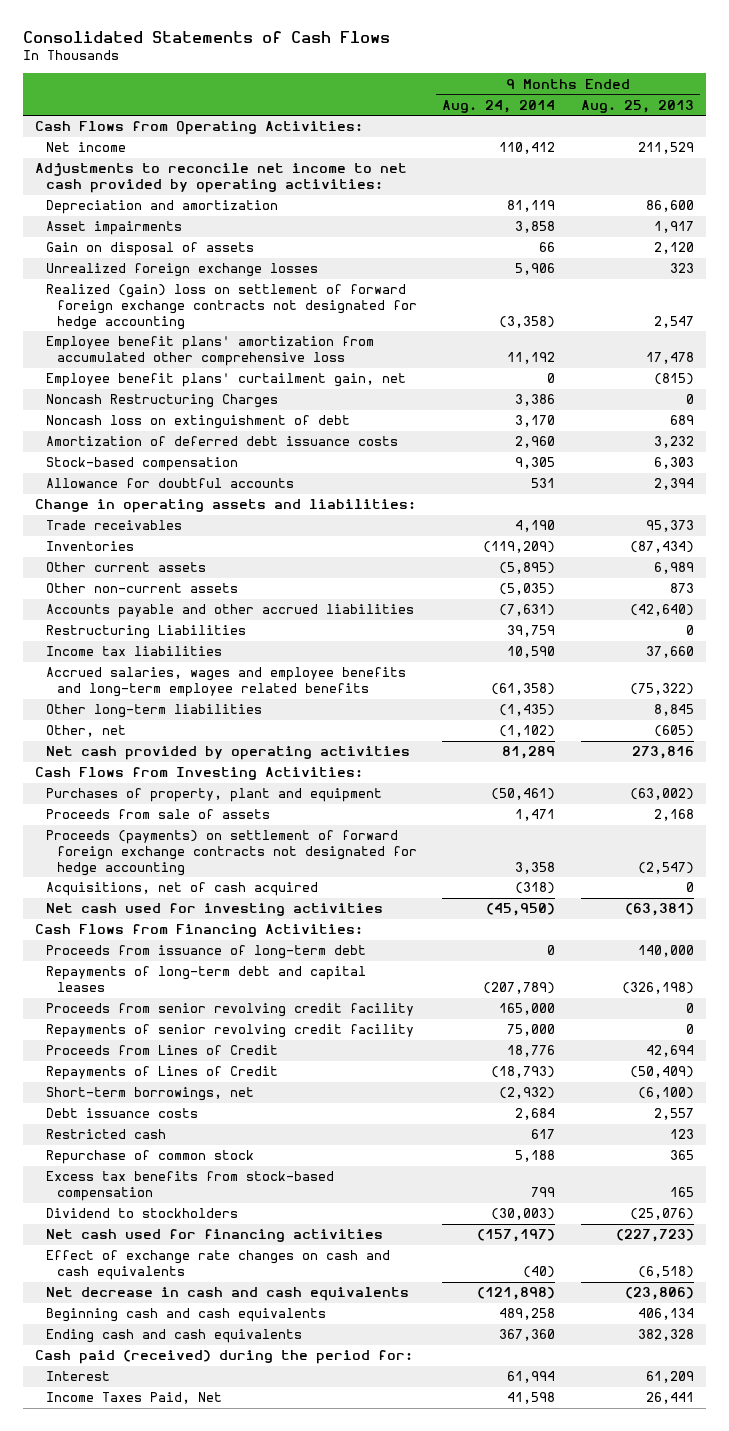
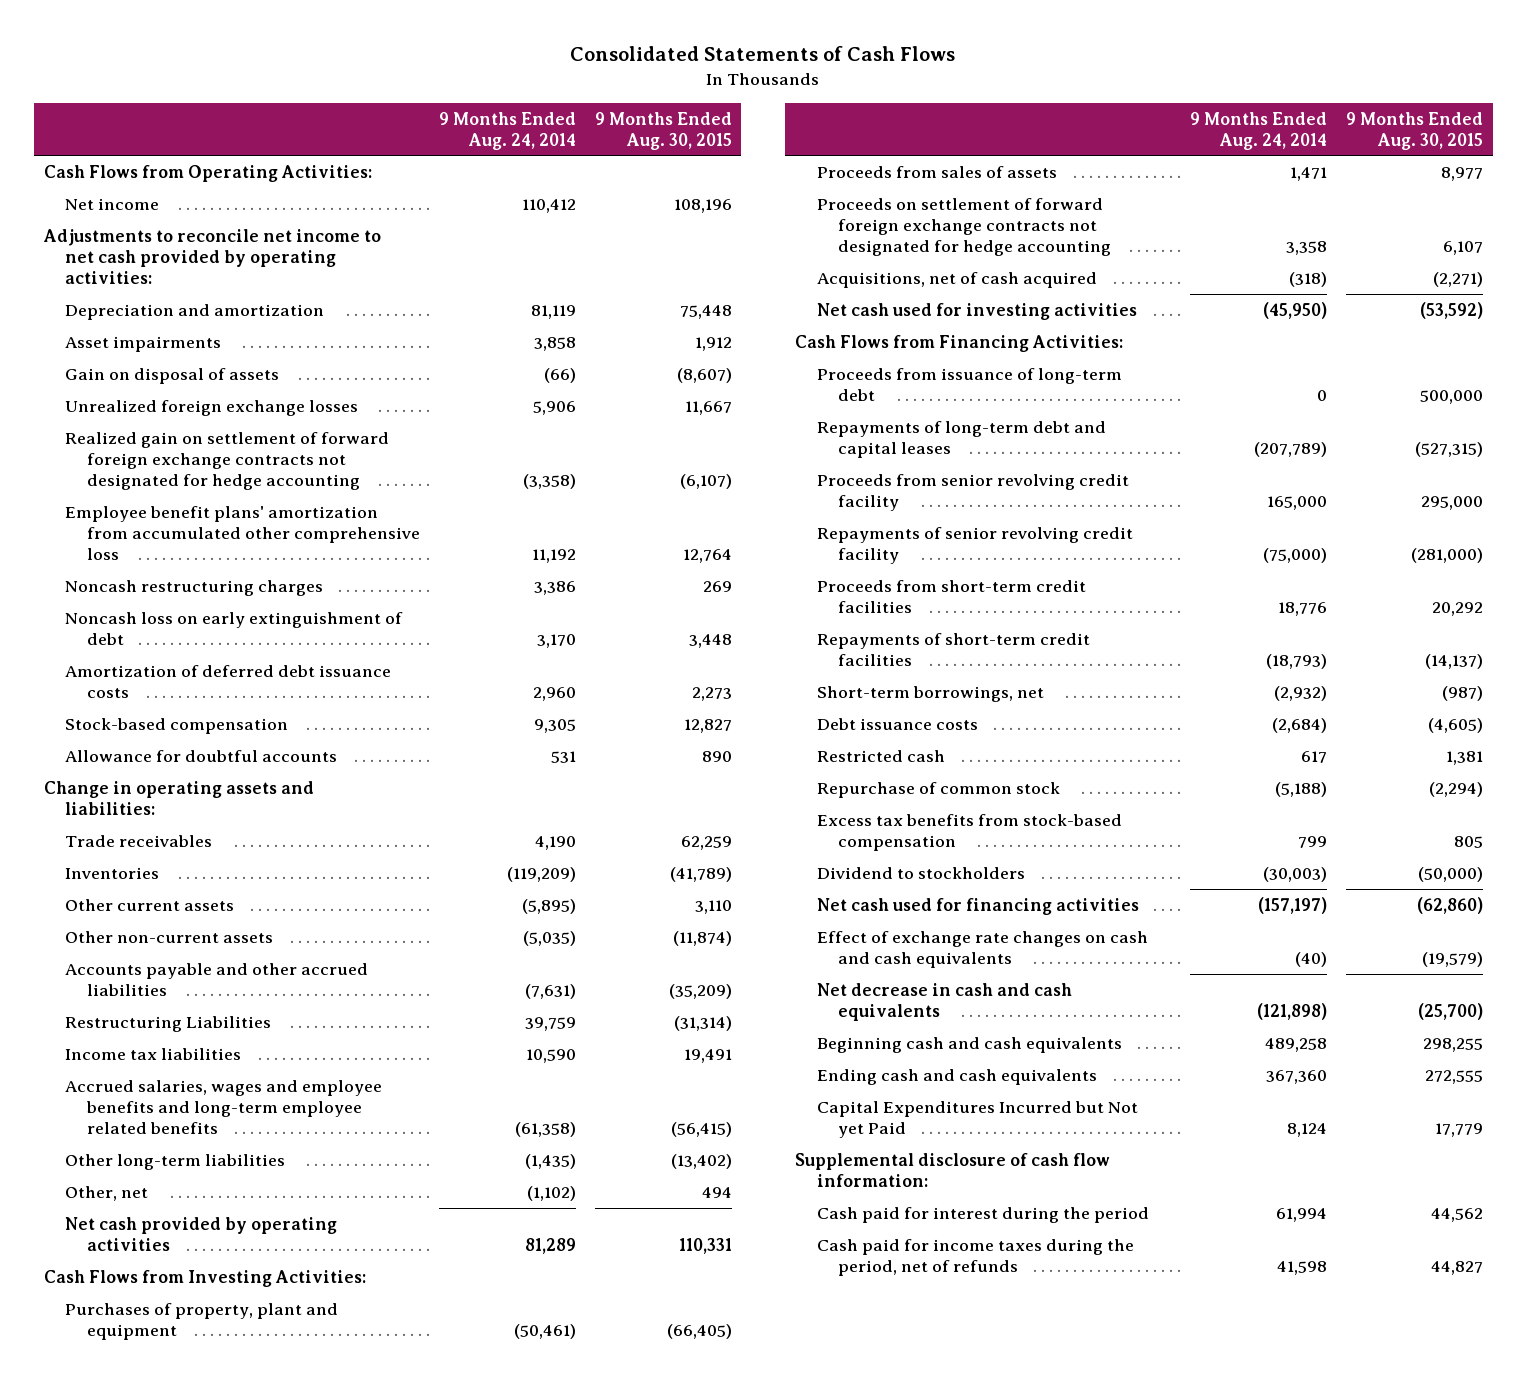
- | 9 Months Ended Aug. 24, 2014 | 9 Months Ended Aug. 25, 2013
+ | 9 Months Ended Aug. 24, 2014 | 9 Months Ended Aug. 30, 2015
- Gain on disposal of assets | 66 | 2,120
+ Gain on disposal of assets | (66) | (8,607)
- Realized (gain) loss on settlement of forward foreign exchange contracts not designated for hedge accounting | (3,358) | 2,547
+ Realized gain on settlement of forward foreign exchange contracts not designated for hedge accounting | (3,358) | (6,107)
- Employee benefit plans' curtailment gain, net | 0 | (815)
- Noncash Restructuring Charges | 3,386 | 0
- Noncash loss on extinguishment of debt | 3,170 | 689
+ Noncash restructuring charges | 3,386 | 269
+ Noncash loss on early extinguishment of debt | 3,170 | 3,448
- Proceeds from sale of assets | 1,471 | 2,168
- Proceeds (payments) on settlement of forward foreign exchange contracts not designated for hedge accounting | 3,358 | (2,547)
+ Proceeds from sales of assets | 1,471 | 8,977
+ Proceeds on settlement of forward foreign exchange contracts not designated for hedge accounting | 3,358 | 6,107
- Repayments of senior revolving credit facility | 75,000 | 0
- Proceeds from Lines of Credit | 18,776 | 42,694
- Repayments of Lines of Credit | (18,793) | (50,409)
+ Repayments of senior revolving credit facility | (75,000) | (281,000)
+ Proceeds from short-term credit facilities | 18,776 | 20,292
+ Repayments of short-term credit facilities | (18,793) | (14,137)
- Debt issuance costs | 2,684 | 2,557
+ Debt issuance costs | (2,684) | (4,605)
- Repurchase of common stock | 5,188 | 365
+ Repurchase of common stock | (5,188) | (2,294)
- Cash paid (received) during the period for:
- Interest | 61,994 | 61,209
- Income Taxes Paid, Net | 41,598 | 26,441
+ Capital Expenditures Incurred but Not yet Paid | 8,124 | 17,779
+ Supplemental disclosure of cash flow information:
+ Cash paid for interest during the period | 61,994 | 44,562
+ Cash paid for income taxes during the period, net of refunds | 41,598 | 44,827

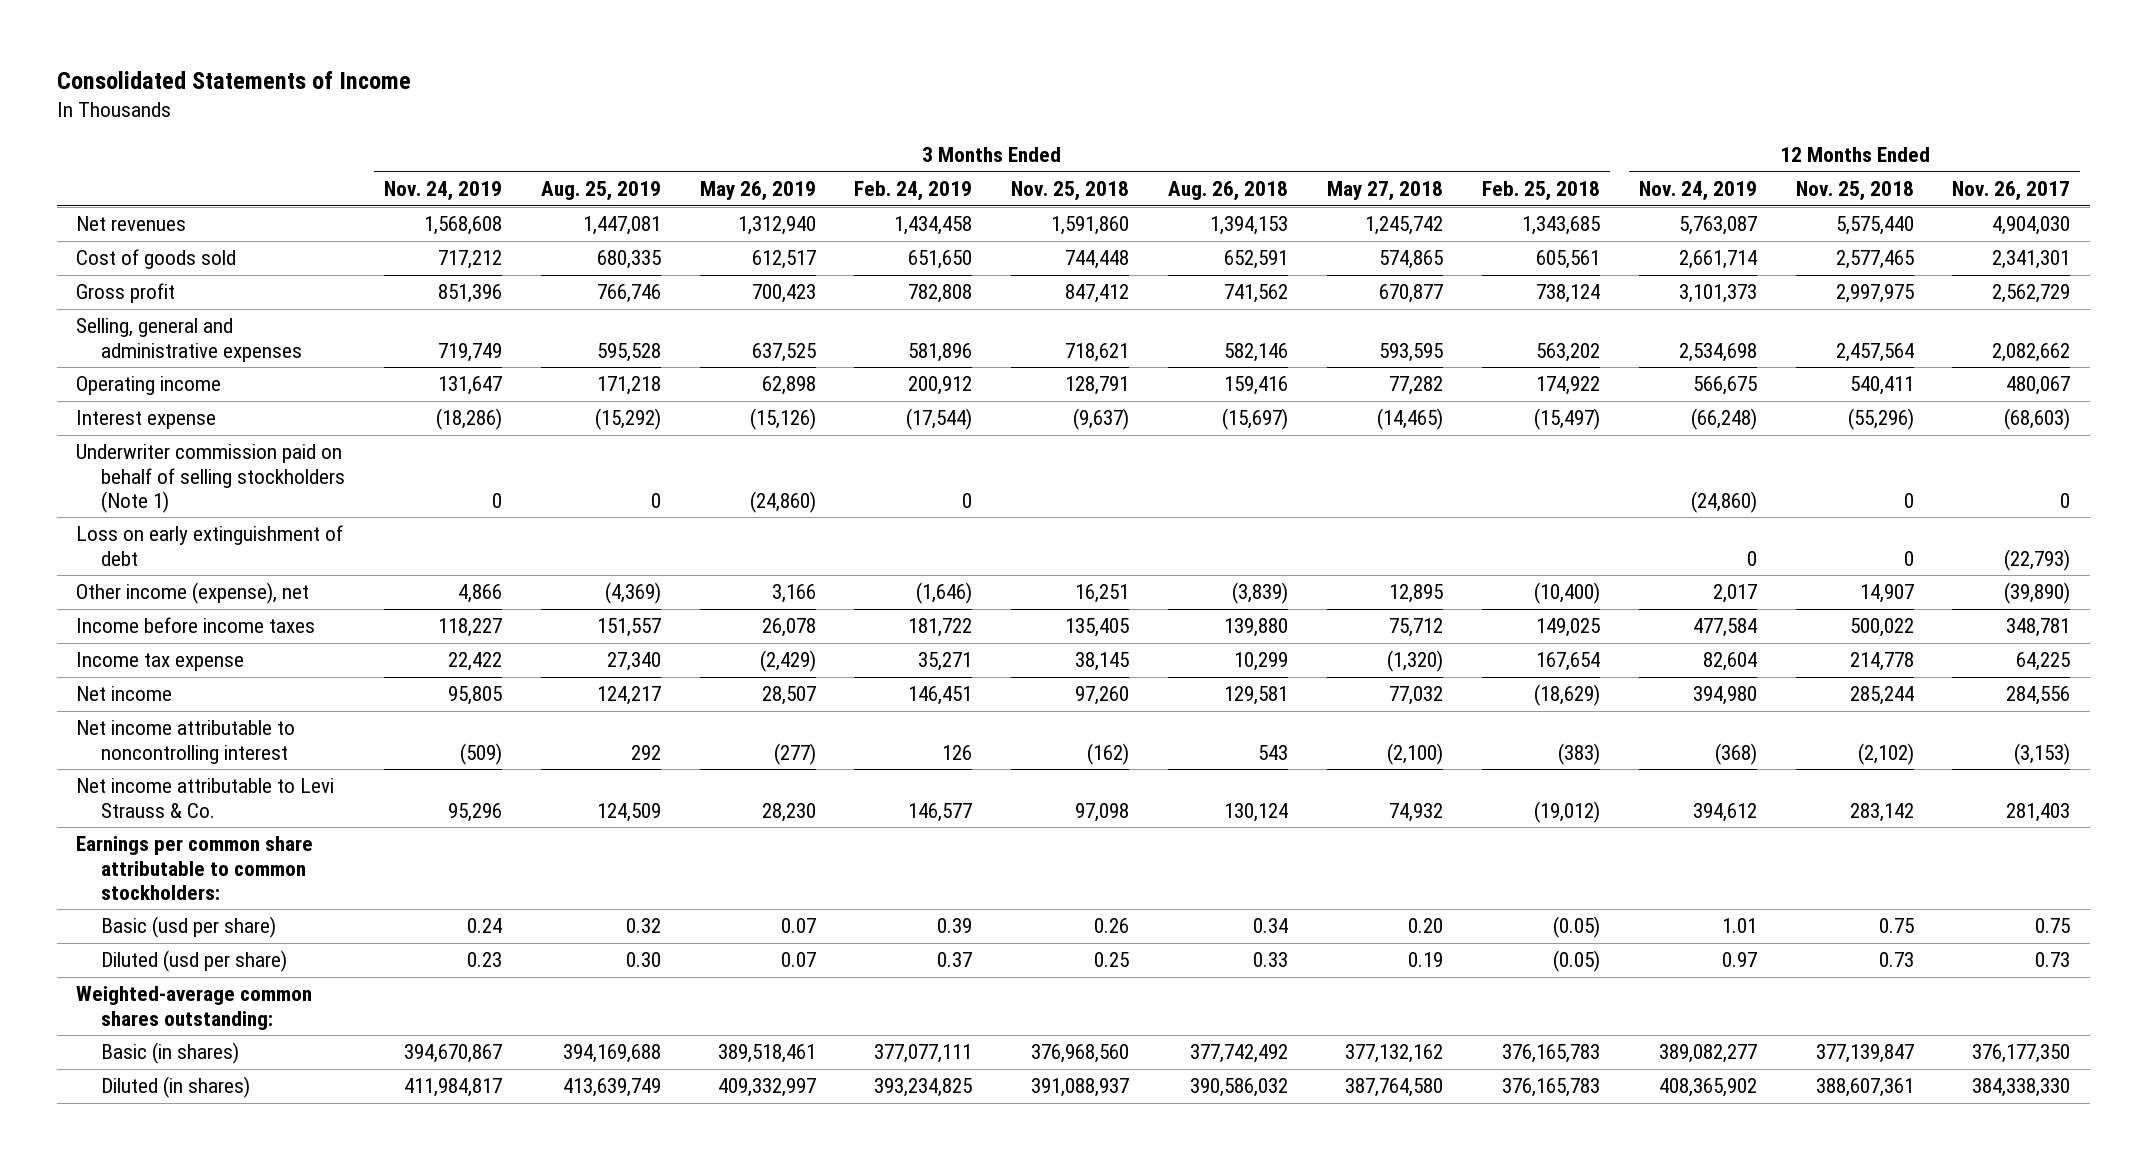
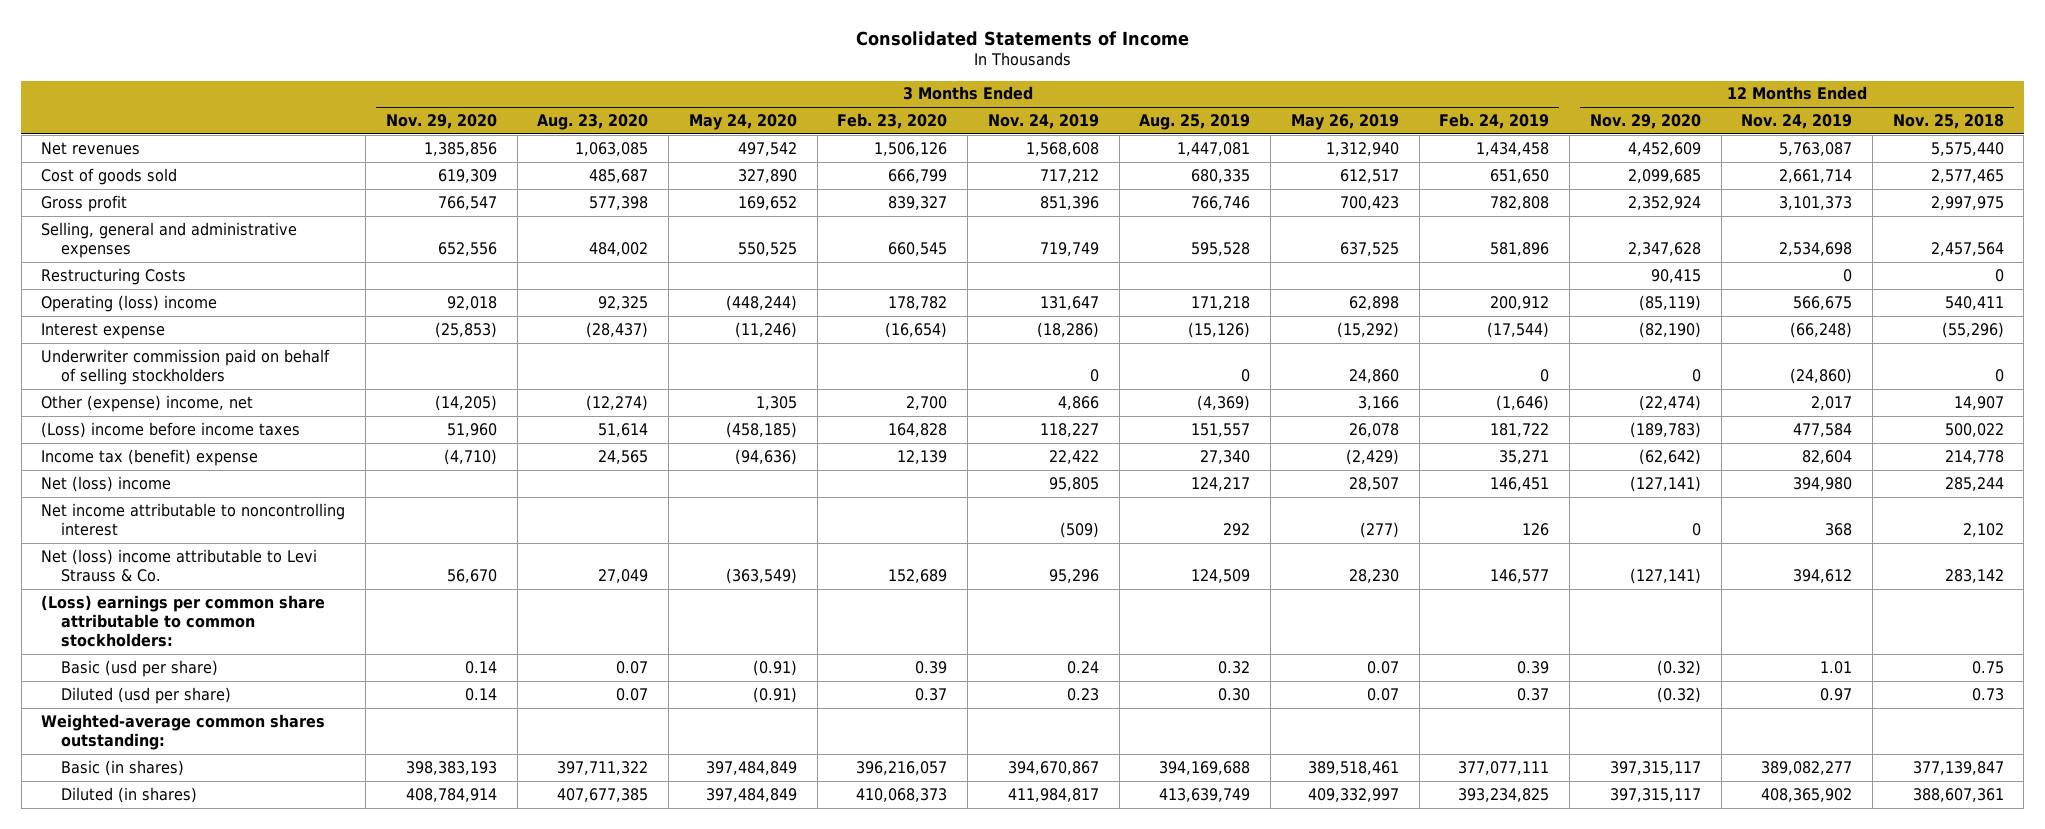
- | 3 Months Ended Nov. 24, 2019 | 3 Months Ended Aug. 25, 2019 | 3 Months Ended May 26, 2019 | 3 Months Ended Feb. 24, 2019 | 3 Months Ended Nov. 25, 2018 | 3 Months Ended Aug. 26, 2018 | 3 Months Ended May 27, 2018 | 3 Months Ended Feb. 25, 2018 | 12 Months Ended Nov. 24, 2019 | 12 Months Ended Nov. 25, 2018 | 12 Months Ended Nov. 26, 2017
+ | 3 Months Ended Nov. 29, 2020 | 3 Months Ended Aug. 23, 2020 | 3 Months Ended May 24, 2020 | 3 Months Ended Feb. 23, 2020 | 3 Months Ended Nov. 24, 2019 | 3 Months Ended Aug. 25, 2019 | 3 Months Ended May 26, 2019 | 3 Months Ended Feb. 24, 2019 | 12 Months Ended Nov. 29, 2020 | 12 Months Ended Nov. 24, 2019 | 12 Months Ended Nov. 25, 2018
- Operating income | 131,647 | 171,218 | 62,898 | 200,912 | 128,791 | 159,416 | 77,282 | 174,922 | 566,675 | 540,411 | 480,067
- Interest expense | (18,286) | (15,292) | (15,126) | (17,544) | (9,637) | (15,697) | (14,465) | (15,497) | (66,248) | (55,296) | (68,603)
- Underwriter commission paid on behalf of selling stockholders (Note 1) | 0 | 0 | (24,860) | 0 | | | | | (24,860) | 0 | 0
- Loss on early extinguishment of debt | | | | | | | | | 0 | 0 | (22,793)
- Other income (expense), net | 4,866 | (4,369) | 3,166 | (1,646) | 16,251 | (3,839) | 12,895 | (10,400) | 2,017 | 14,907 | (39,890)
- Income before income taxes | 118,227 | 151,557 | 26,078 | 181,722 | 135,405 | 139,880 | 75,712 | 149,025 | 477,584 | 500,022 | 348,781
- Income tax expense | 22,422 | 27,340 | (2,429) | 35,271 | 38,145 | 10,299 | (1,320) | 167,654 | 82,604 | 214,778 | 64,225
- Net income | 95,805 | 124,217 | 28,507 | 146,451 | 97,260 | 129,581 | 77,032 | (18,629) | 394,980 | 285,244 | 284,556
- Net income attributable to noncontrolling interest | (509) | 292 | (277) | 126 | (162) | 543 | (2,100) | (383) | (368) | (2,102) | (3,153)
- Net income attributable to Levi Strauss & Co. | 95,296 | 124,509 | 28,230 | 146,577 | 97,098 | 130,124 | 74,932 | (19,012) | 394,612 | 283,142 | 281,403
- Earnings per common share attributable to common stockholders:
+ Restructuring Costs | | | | | | | | | 90,415 | 0 | 0
+ Operating (loss) income | 92,018 | 92,325 | (448,244) | 178,782 | 131,647 | 171,218 | 62,898 | 200,912 | (85,119) | 566,675 | 540,411
+ Interest expense | (25,853) | (28,437) | (11,246) | (16,654) | (18,286) | (15,126) | (15,292) | (17,544) | (82,190) | (66,248) | (55,296)
+ Underwriter commission paid on behalf of selling stockholders | | | | | 0 | 0 | 24,860 | 0 | 0 | (24,860) | 0
+ Other (expense) income, net | (14,205) | (12,274) | 1,305 | 2,700 | 4,866 | (4,369) | 3,166 | (1,646) | (22,474) | 2,017 | 14,907
+ (Loss) income before income taxes | 51,960 | 51,614 | (458,185) | 164,828 | 118,227 | 151,557 | 26,078 | 181,722 | (189,783) | 477,584 | 500,022
+ Income tax (benefit) expense | (4,710) | 24,565 | (94,636) | 12,139 | 22,422 | 27,340 | (2,429) | 35,271 | (62,642) | 82,604 | 214,778
+ Net (loss) income | | | | | 95,805 | 124,217 | 28,507 | 146,451 | (127,141) | 394,980 | 285,244
+ Net income attributable to noncontrolling interest | | | | | (509) | 292 | (277) | 126 | 0 | 368 | 2,102
+ Net (loss) income attributable to Levi Strauss & Co. | 56,670 | 27,049 | (363,549) | 152,689 | 95,296 | 124,509 | 28,230 | 146,577 | (127,141) | 394,612 | 283,142
+ (Loss) earnings per common share attributable to common stockholders:

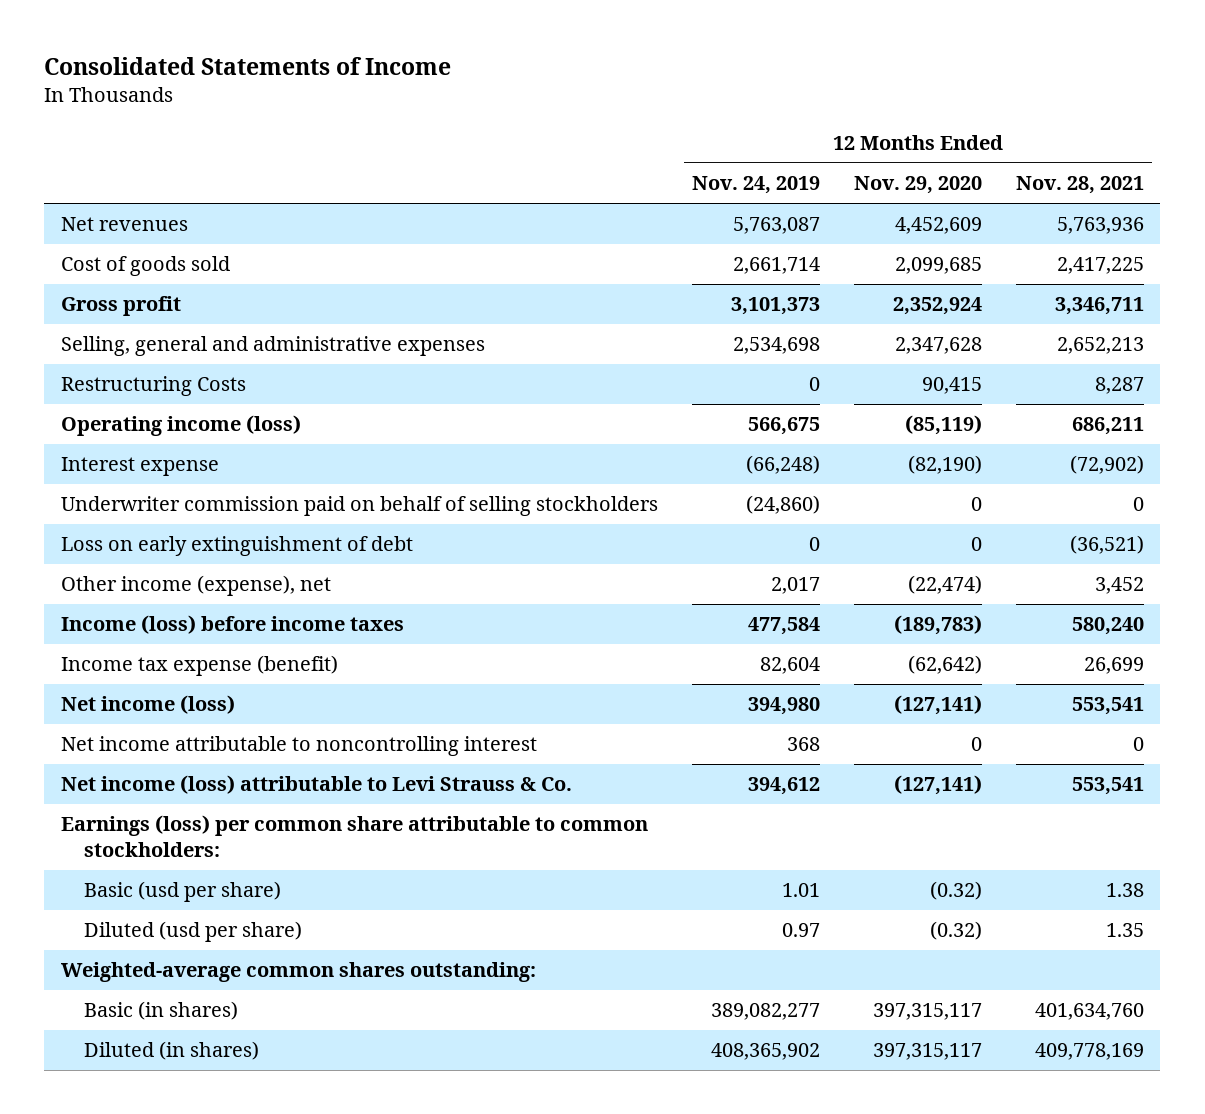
- | 3 Months Ended Nov. 29, 2020 | 3 Months Ended Aug. 23, 2020 | 3 Months Ended May 24, 2020 | 3 Months Ended Feb. 23, 2020 | 3 Months Ended Nov. 24, 2019 | 3 Months Ended Aug. 25, 2019 | 3 Months Ended May 26, 2019 | 3 Months Ended Feb. 24, 2019 | 12 Months Ended Nov. 29, 2020 | 12 Months Ended Nov. 24, 2019 | 12 Months Ended Nov. 25, 2018
+ | 12 Months Ended Nov. 24, 2019 | 12 Months Ended Nov. 29, 2020 | 12 Months Ended Nov. 28, 2021
- Operating (loss) income | 92,018 | 92,325 | (448,244) | 178,782 | 131,647 | 171,218 | 62,898 | 200,912 | (85,119) | 566,675 | 540,411
+ Operating income (loss) | 566,675 | (85,119) | 686,211
- Other (expense) income, net | (14,205) | (12,274) | 1,305 | 2,700 | 4,866 | (4,369) | 3,166 | (1,646) | (22,474) | 2,017 | 14,907
- (Loss) income before income taxes | 51,960 | 51,614 | (458,185) | 164,828 | 118,227 | 151,557 | 26,078 | 181,722 | (189,783) | 477,584 | 500,022
- Income tax (benefit) expense | (4,710) | 24,565 | (94,636) | 12,139 | 22,422 | 27,340 | (2,429) | 35,271 | (62,642) | 82,604 | 214,778
- Net (loss) income | | | | | 95,805 | 124,217 | 28,507 | 146,451 | (127,141) | 394,980 | 285,244
+ Loss on early extinguishment of debt | 0 | 0 | (36,521)
+ Other income (expense), net | 2,017 | (22,474) | 3,452
+ Income (loss) before income taxes | 477,584 | (189,783) | 580,240
+ Income tax expense (benefit) | 82,604 | (62,642) | 26,699
+ Net income (loss) | 394,980 | (127,141) | 553,541
- Net (loss) income attributable to Levi Strauss & Co. | 56,670 | 27,049 | (363,549) | 152,689 | 95,296 | 124,509 | 28,230 | 146,577 | (127,141) | 394,612 | 283,142
- (Loss) earnings per common share attributable to common stockholders:
+ Net income (loss) attributable to Levi Strauss & Co. | 394,612 | (127,141) | 553,541
+ Earnings (loss) per common share attributable to common stockholders:

